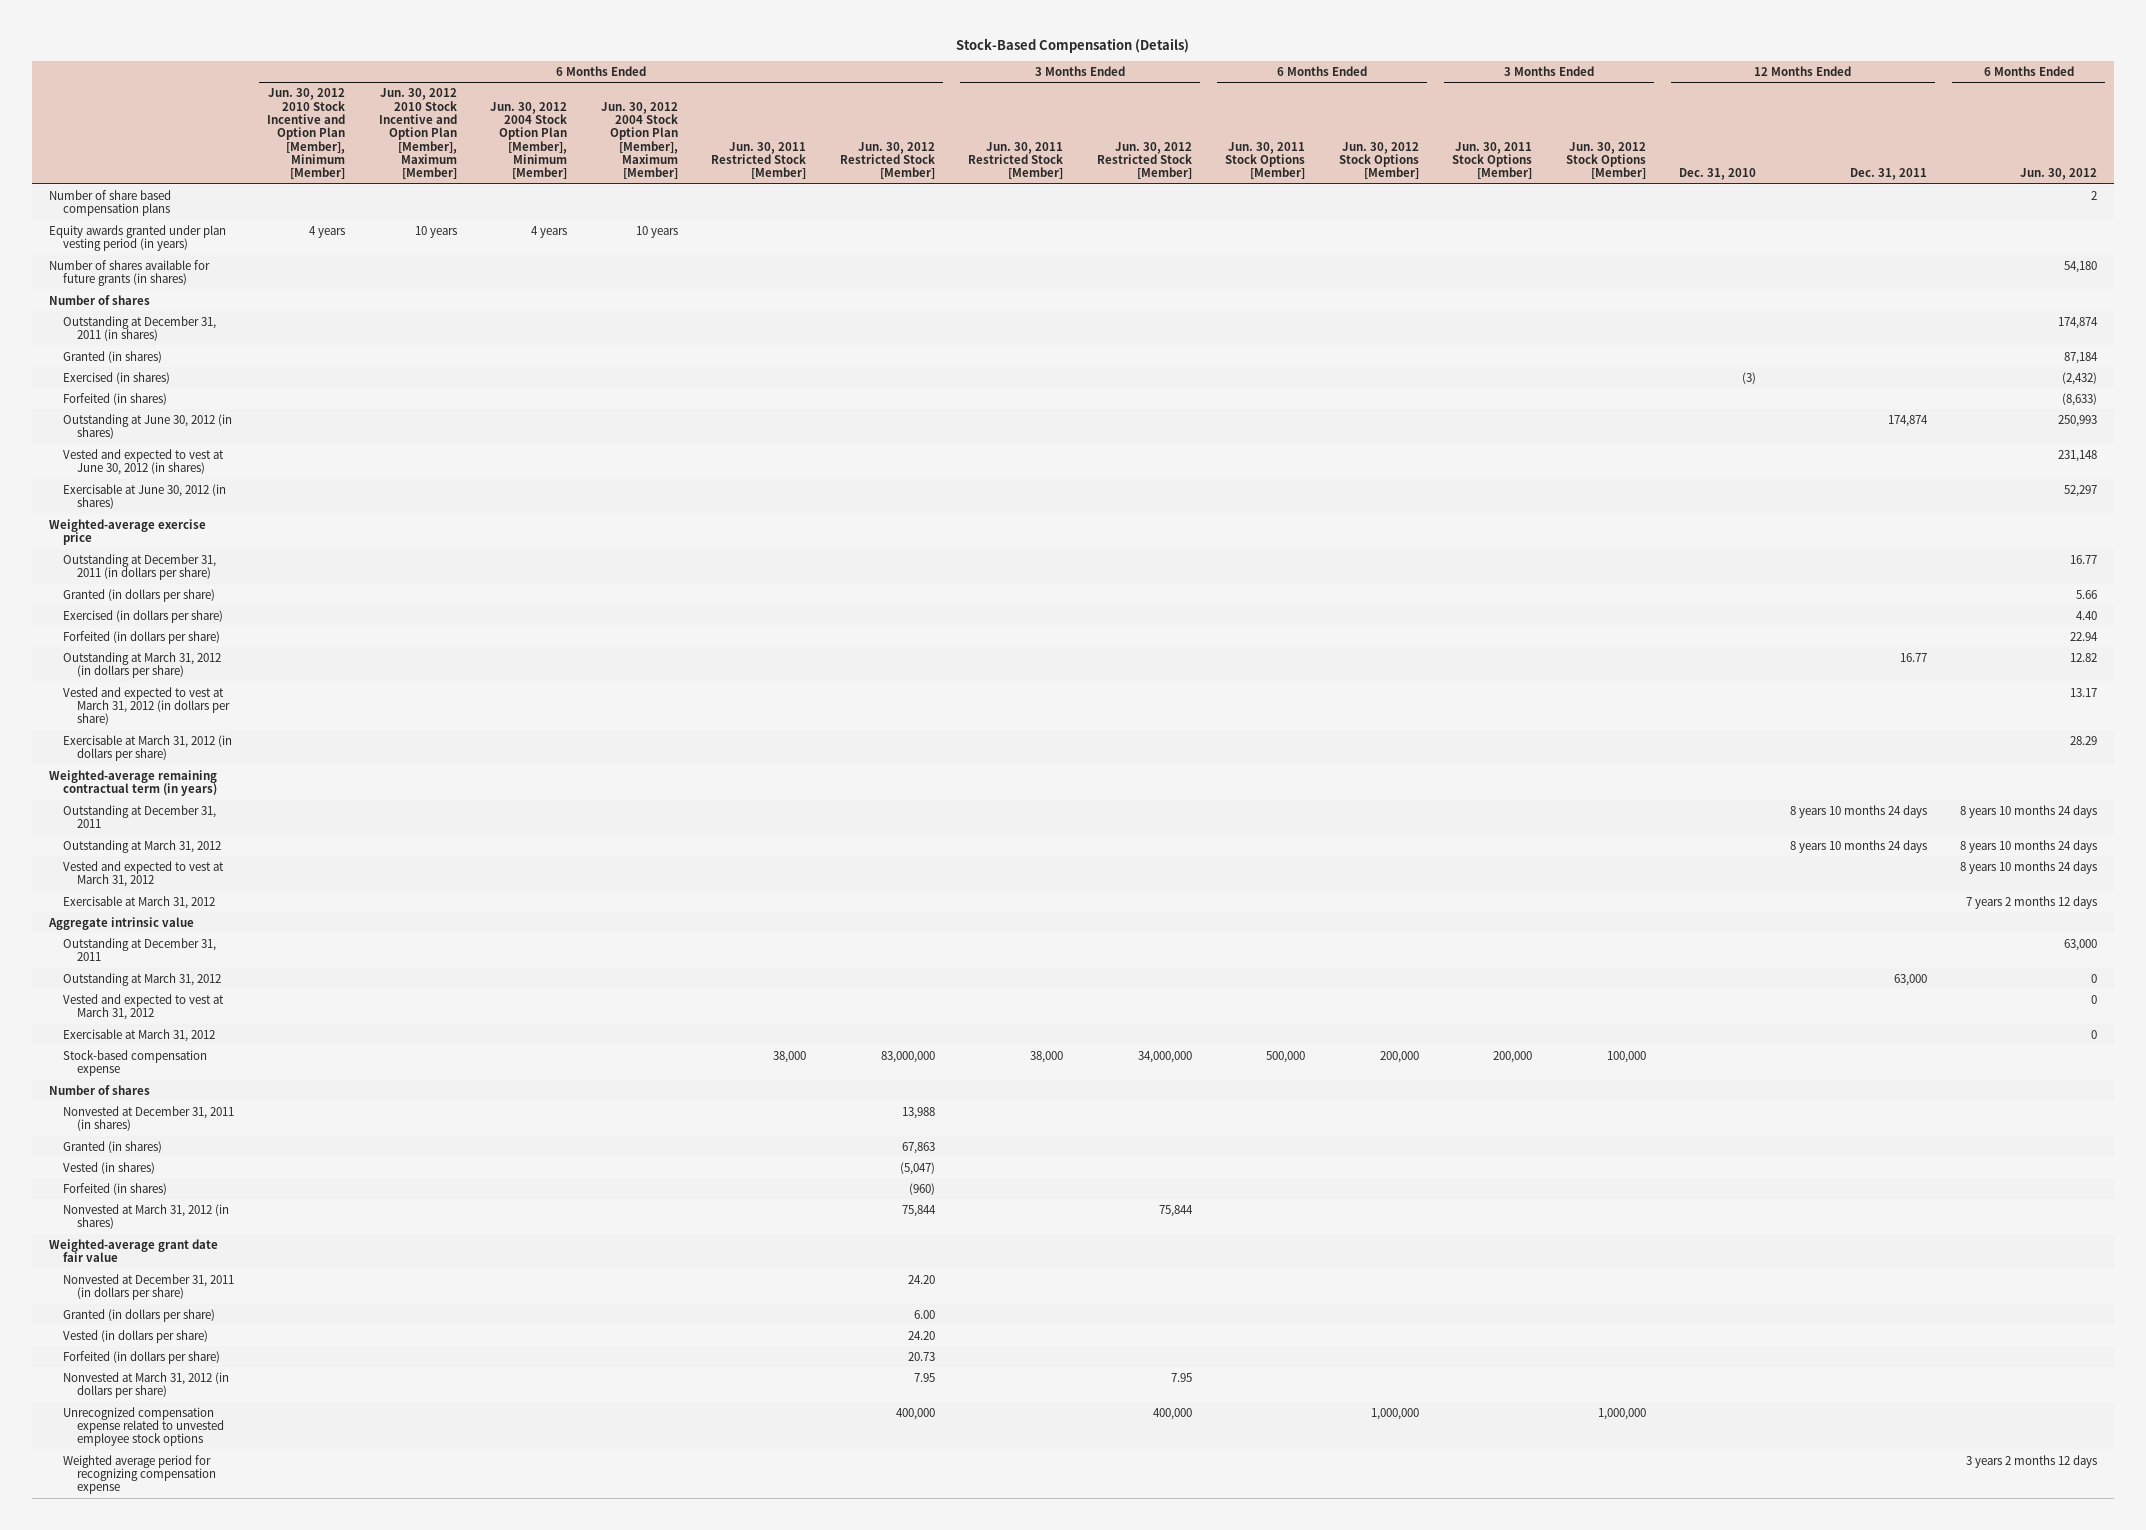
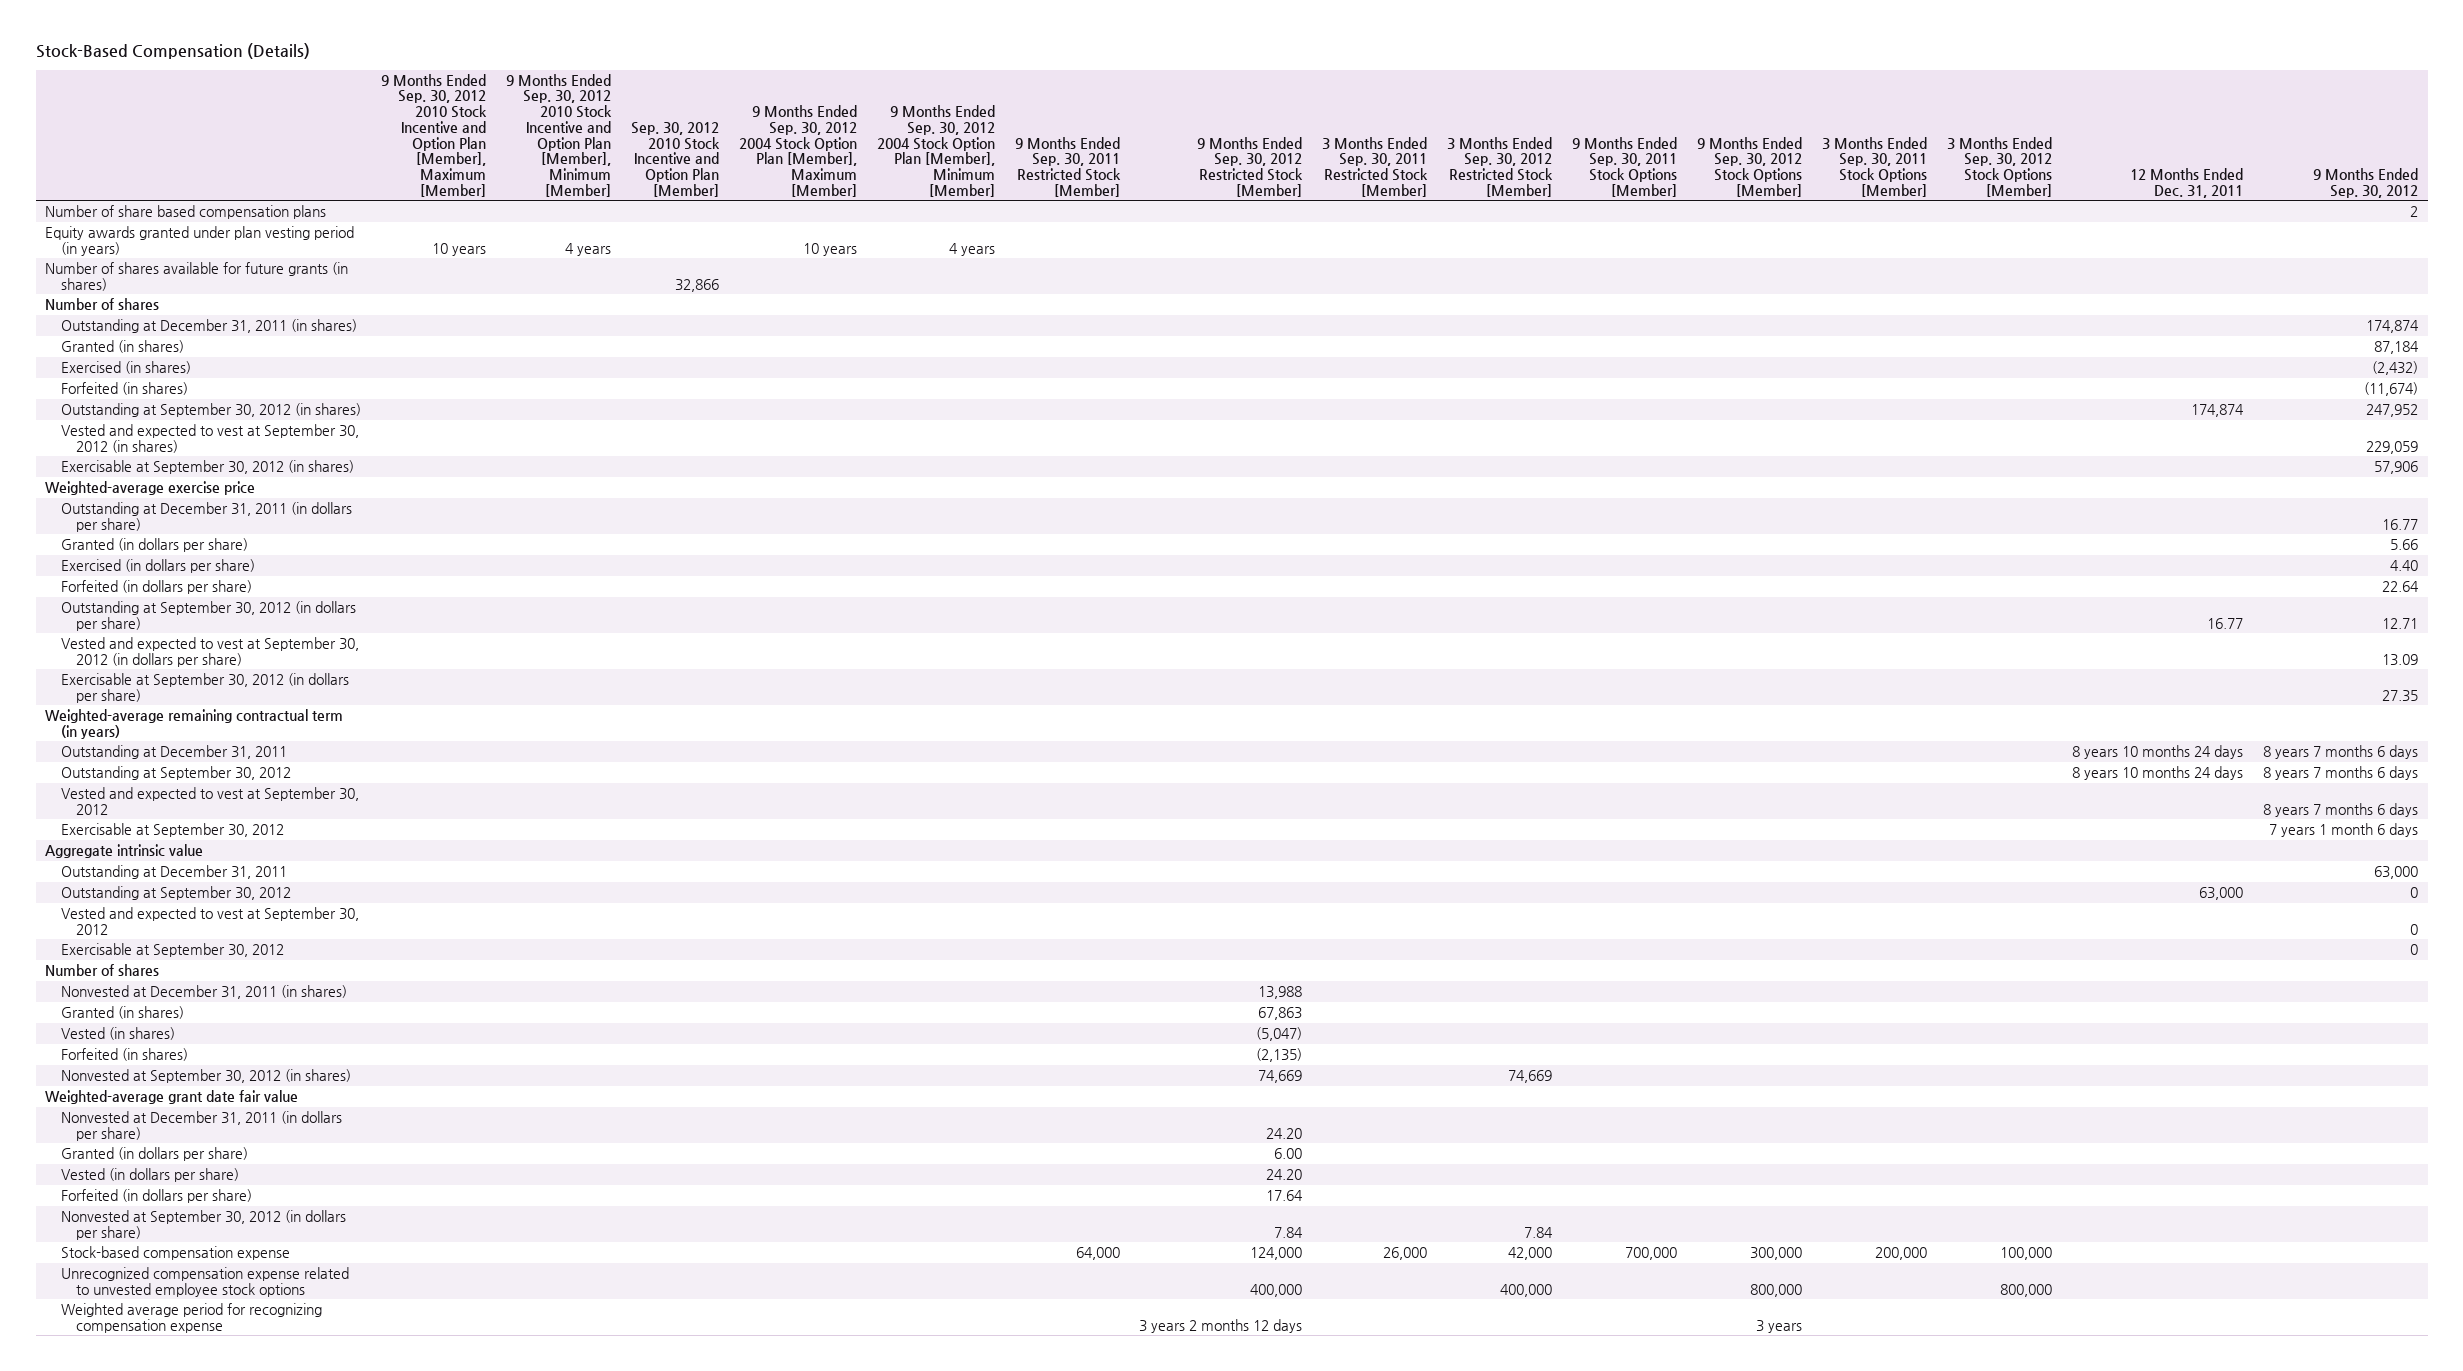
- | 6 Months Ended Jun. 30, 2012 2010 Stock Incentive and Option Plan [Member], Minimum [Member] | 6 Months Ended Jun. 30, 2012 2010 Stock Incentive and Option Plan [Member], Maximum [Member] | 6 Months Ended Jun. 30, 2012 2004 Stock Option Plan [Member], Minimum [Member] | 6 Months Ended Jun. 30, 2012 2004 Stock Option Plan [Member], Maximum [Member] | 6 Months Ended Jun. 30, 2011 Restricted Stock [Member] | 6 Months Ended Jun. 30, 2012 Restricted Stock [Member] | 3 Months Ended Jun. 30, 2011 Restricted Stock [Member] | 3 Months Ended Jun. 30, 2012 Restricted Stock [Member] | 6 Months Ended Jun. 30, 2011 Stock Options [Member] | 6 Months Ended Jun. 30, 2012 Stock Options [Member] | 3 Months Ended Jun. 30, 2011 Stock Options [Member] | 3 Months Ended Jun. 30, 2012 Stock Options [Member] | 12 Months Ended Dec. 31, 2010 | 12 Months Ended Dec. 31, 2011 | 6 Months Ended Jun. 30, 2012
+ | 9 Months Ended Sep. 30, 2012 2010 Stock Incentive and Option Plan [Member], Maximum [Member] | 9 Months Ended Sep. 30, 2012 2010 Stock Incentive and Option Plan [Member], Minimum [Member] | Sep. 30, 2012 2010 Stock Incentive and Option Plan [Member] | 9 Months Ended Sep. 30, 2012 2004 Stock Option Plan [Member], Maximum [Member] | 9 Months Ended Sep. 30, 2012 2004 Stock Option Plan [Member], Minimum [Member] | 9 Months Ended Sep. 30, 2011 Restricted Stock [Member] | 9 Months Ended Sep. 30, 2012 Restricted Stock [Member] | 3 Months Ended Sep. 30, 2011 Restricted Stock [Member] | 3 Months Ended Sep. 30, 2012 Restricted Stock [Member] | 9 Months Ended Sep. 30, 2011 Stock Options [Member] | 9 Months Ended Sep. 30, 2012 Stock Options [Member] | 3 Months Ended Sep. 30, 2011 Stock Options [Member] | 3 Months Ended Sep. 30, 2012 Stock Options [Member] | 12 Months Ended Dec. 31, 2011 | 9 Months Ended Sep. 30, 2012
- Outstanding at June 30, 2012 (in shares) | | | | | | | | | | | | | | 174,874 | 250,993
- Vested and expected to vest at June 30, 2012 (in shares) | | | | | | | | | | | | | | | 231,148
- Exercisable at June 30, 2012 (in shares) | | | | | | | | | | | | | | | 52,297
+ Outstanding at September 30, 2012 (in shares) | | | | | | | | | | | | | | 174,874 | 247,952
+ Vested and expected to vest at September 30, 2012 (in shares) | | | | | | | | | | | | | | | 229,059
+ Exercisable at September 30, 2012 (in shares) | | | | | | | | | | | | | | | 57,906
- Outstanding at March 31, 2012 (in dollars per share) | | | | | | | | | | | | | | 16.77 | 12.82
- Vested and expected to vest at March 31, 2012 (in dollars per share) | | | | | | | | | | | | | | | 13.17
- Exercisable at March 31, 2012 (in dollars per share) | | | | | | | | | | | | | | | 28.29
+ Outstanding at September 30, 2012 (in dollars per share) | | | | | | | | | | | | | | 16.77 | 12.71
+ Vested and expected to vest at September 30, 2012 (in dollars per share) | | | | | | | | | | | | | | | 13.09
+ Exercisable at September 30, 2012 (in dollars per share) | | | | | | | | | | | | | | | 27.35
- Outstanding at March 31, 2012 | | | | | | | | | | | | | | 8 years 10 months 24 days | 8 years 10 months 24 days
- Vested and expected to vest at March 31, 2012 | | | | | | | | | | | | | | | 8 years 10 months 24 days
- Exercisable at March 31, 2012 | | | | | | | | | | | | | | | 7 years 2 months 12 days
+ Outstanding at September 30, 2012 | | | | | | | | | | | | | | 8 years 10 months 24 days | 8 years 7 months 6 days
+ Vested and expected to vest at September 30, 2012 | | | | | | | | | | | | | | | 8 years 7 months 6 days
+ Exercisable at September 30, 2012 | | | | | | | | | | | | | | | 7 years 1 month 6 days
- Outstanding at March 31, 2012 | | | | | | | | | | | | | | 63,000 | 0
- Vested and expected to vest at March 31, 2012 | | | | | | | | | | | | | | | 0
- Exercisable at March 31, 2012 | | | | | | | | | | | | | | | 0
+ Outstanding at September 30, 2012 | | | | | | | | | | | | | | 63,000 | 0
+ Vested and expected to vest at September 30, 2012 | | | | | | | | | | | | | | | 0
+ Exercisable at September 30, 2012 | | | | | | | | | | | | | | | 0
- Nonvested at March 31, 2012 (in shares) | | | | | | 75,844 | | 75,844 | | | | | | |
+ Nonvested at September 30, 2012 (in shares) | | | | | | | 74,669 | | 74,669 | | | | | |
- Nonvested at March 31, 2012 (in dollars per share) | | | | | | 7.95 | | 7.95 | | | | | | |
+ Nonvested at September 30, 2012 (in dollars per share) | | | | | | | 7.84 | | 7.84 | | | | | |
moved down: Stock-based compensation expense | | | | | | 64,000 | 124,000 | 26,000 | 42,000 | 700,000 | 300,000 | 200,000 | 100,000 | |

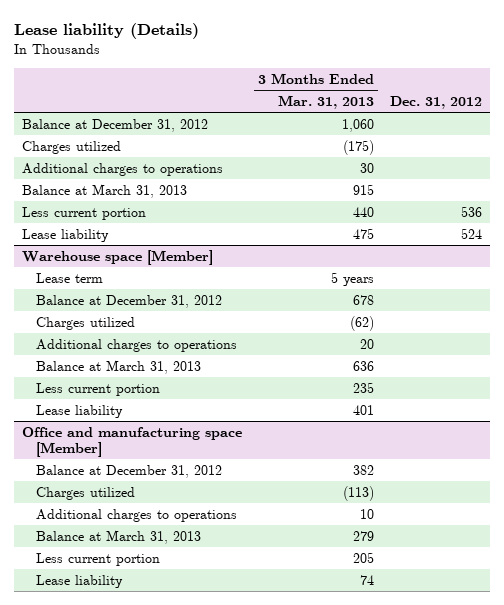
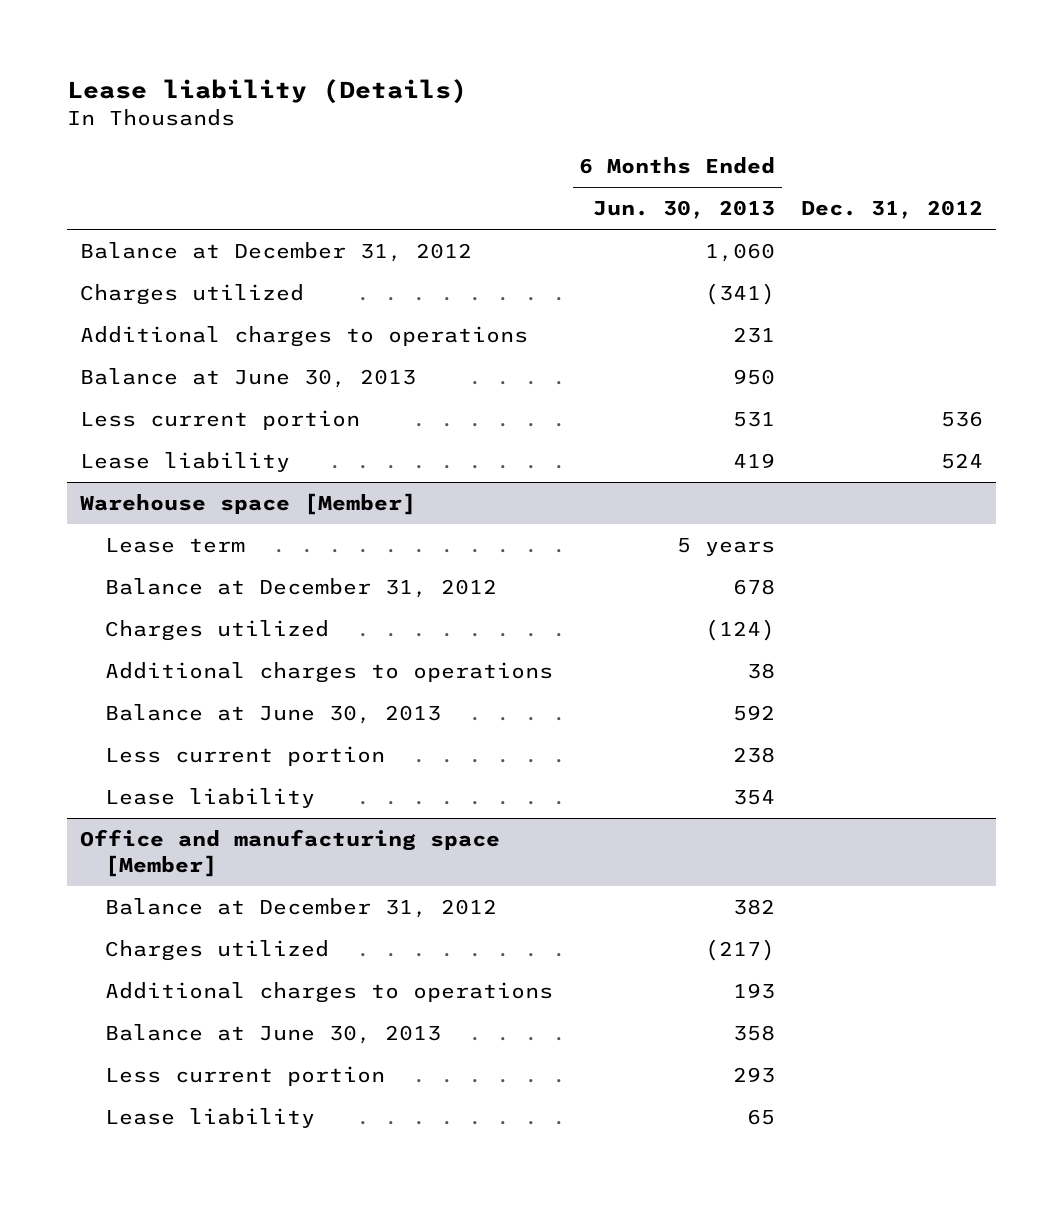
- | 3 Months Ended Mar. 31, 2013 | Dec. 31, 2012
+ | 6 Months Ended Jun. 30, 2013 | Dec. 31, 2012
- Balance at March 31, 2013 | 915 |
+ Balance at June 30, 2013 | 950 |
@ Warehouse space [Member]
- Balance at March 31, 2013 | 636 |
+ Balance at June 30, 2013 | 592 |
@ Office and manufacturing space [Member]
- Balance at March 31, 2013 | 279 |
+ Balance at June 30, 2013 | 358 |

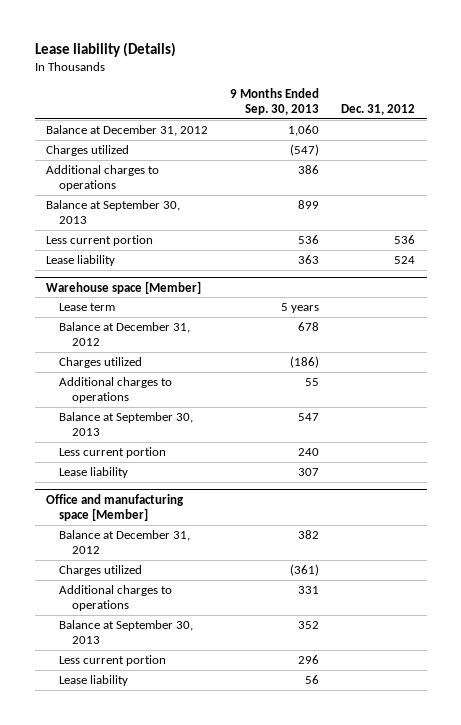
- | 6 Months Ended Jun. 30, 2013 | Dec. 31, 2012
+ | 9 Months Ended Sep. 30, 2013 | Dec. 31, 2012
- Balance at June 30, 2013 | 950 |
+ Balance at September 30, 2013 | 899 |
@ Warehouse space [Member]
- Balance at June 30, 2013 | 592 |
+ Balance at September 30, 2013 | 547 |
@ Office and manufacturing space [Member]
- Balance at June 30, 2013 | 358 |
+ Balance at September 30, 2013 | 352 |

